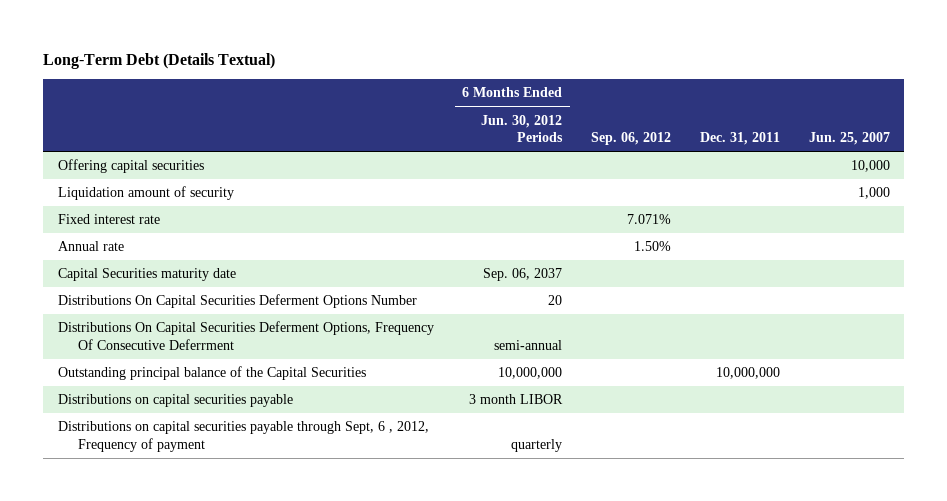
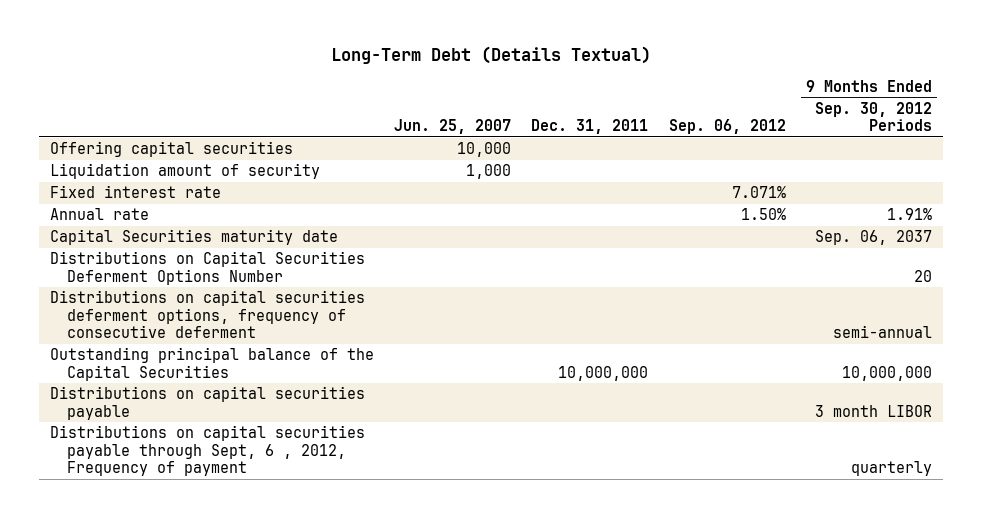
- | 6 Months Ended Jun. 30, 2012 Periods | Sep. 06, 2012 | Dec. 31, 2011 | Jun. 25, 2007
+ | Jun. 25, 2007 | Dec. 31, 2011 | Sep. 06, 2012 | 9 Months Ended Sep. 30, 2012 Periods
- Distributions On Capital Securities Deferment Options Number | 20 | | |
- Distributions On Capital Securities Deferment Options, Frequency Of Consecutive Deferrment | semi-annual | | |
+ Distributions on Capital Securities Deferment Options Number | | | | 20
+ Distributions on capital securities deferment options, frequency of consecutive deferment | | | | semi-annual

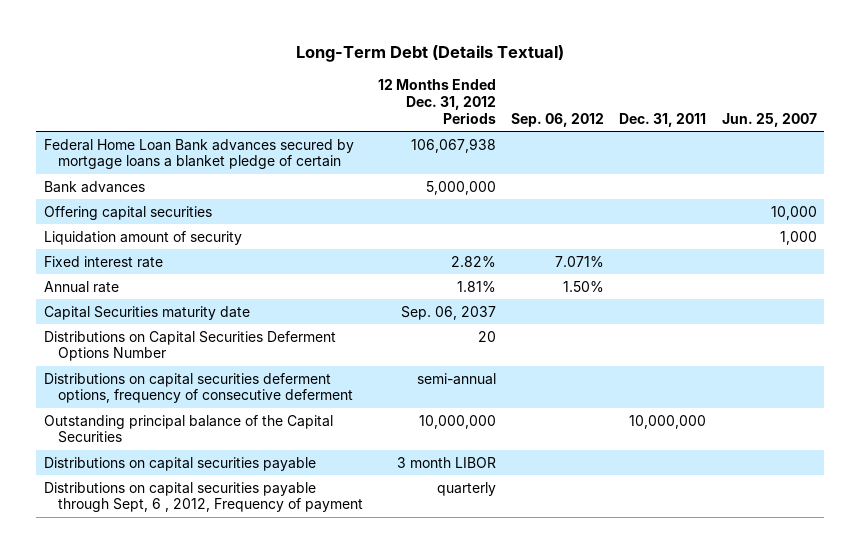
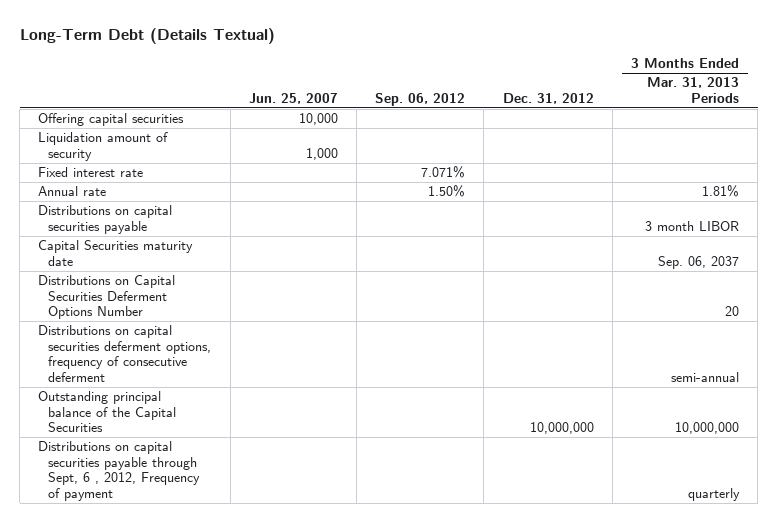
- | 12 Months Ended Dec. 31, 2012 Periods | Sep. 06, 2012 | Dec. 31, 2011 | Jun. 25, 2007
+ | Jun. 25, 2007 | Sep. 06, 2012 | Dec. 31, 2012 | 3 Months Ended Mar. 31, 2013 Periods
- Federal Home Loan Bank advances secured by mortgage loans a blanket pledge of certain | 106,067,938 | | |
- Bank advances | 5,000,000 | | |
moved up: Distributions on capital securities payable | | | | 3 month LIBOR

